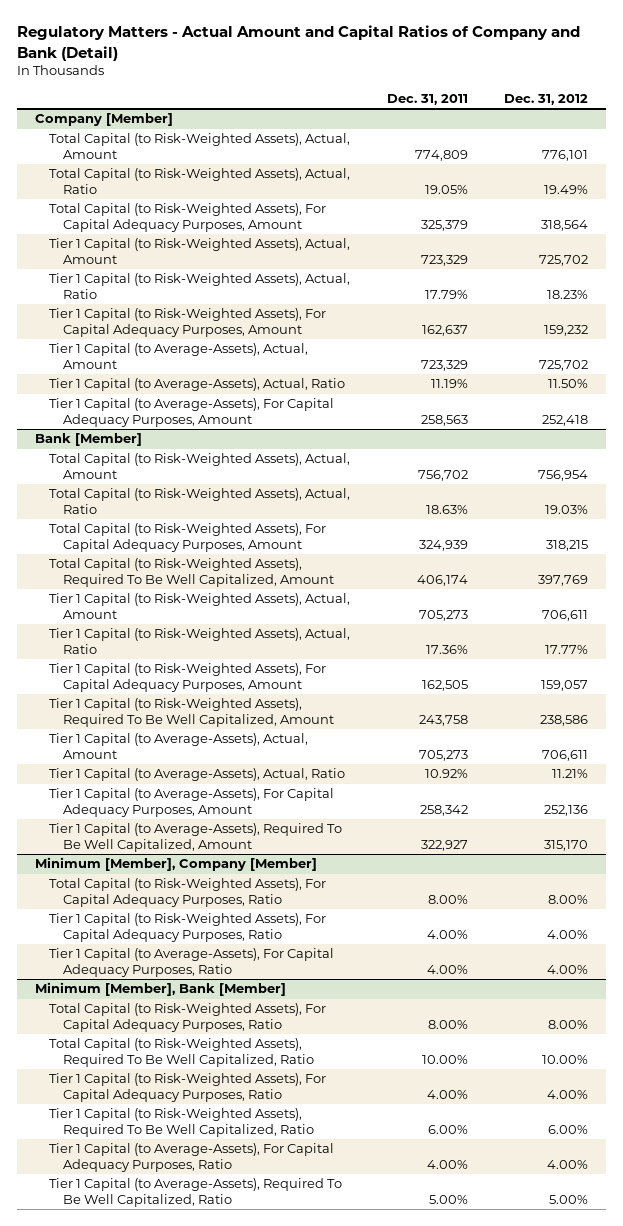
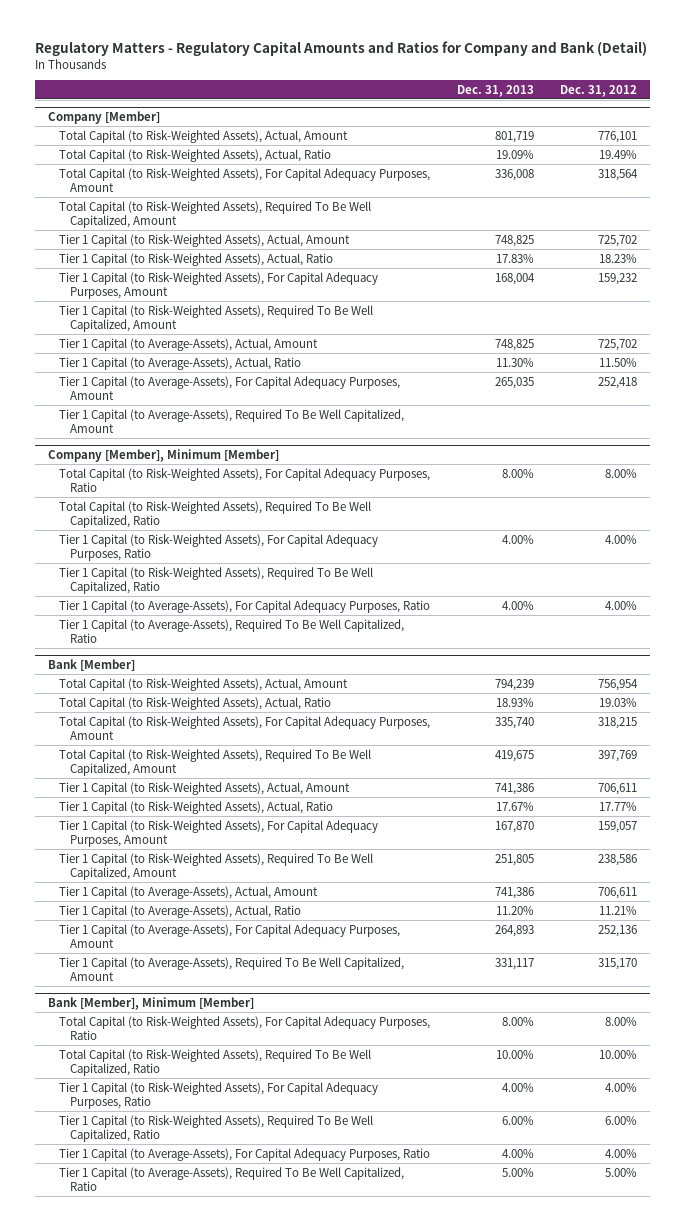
- Regulatory Matters - Actual Amount and Capital Ratios of Company and Bank (Detail)
+ Regulatory Matters - Regulatory Capital Amounts and Ratios for Company and Bank (Detail)
- | Dec. 31, 2011 | Dec. 31, 2012
+ | Dec. 31, 2013 | Dec. 31, 2012
@ Company [Member]
+ Total Capital (to Risk-Weighted Assets), Required To Be Well Capitalized, Amount
+ Tier 1 Capital (to Risk-Weighted Assets), Required To Be Well Capitalized, Amount
+ Tier 1 Capital (to Average-Assets), Required To Be Well Capitalized, Amount
+ Company [Member], Minimum [Member]
+ Total Capital (to Risk-Weighted Assets), For Capital Adequacy Purposes, Ratio | 8.00% | 8.00%
+ Total Capital (to Risk-Weighted Assets), Required To Be Well Capitalized, Ratio
+ Tier 1 Capital (to Risk-Weighted Assets), For Capital Adequacy Purposes, Ratio | 4.00% | 4.00%
+ Tier 1 Capital (to Risk-Weighted Assets), Required To Be Well Capitalized, Ratio
+ Tier 1 Capital (to Average-Assets), For Capital Adequacy Purposes, Ratio | 4.00% | 4.00%
+ Tier 1 Capital (to Average-Assets), Required To Be Well Capitalized, Ratio
- Minimum [Member], Company [Member]
- Total Capital (to Risk-Weighted Assets), For Capital Adequacy Purposes, Ratio | 8.00% | 8.00%
- Tier 1 Capital (to Risk-Weighted Assets), For Capital Adequacy Purposes, Ratio | 4.00% | 4.00%
- Tier 1 Capital (to Average-Assets), For Capital Adequacy Purposes, Ratio | 4.00% | 4.00%
- Minimum [Member], Bank [Member]
+ Bank [Member], Minimum [Member]

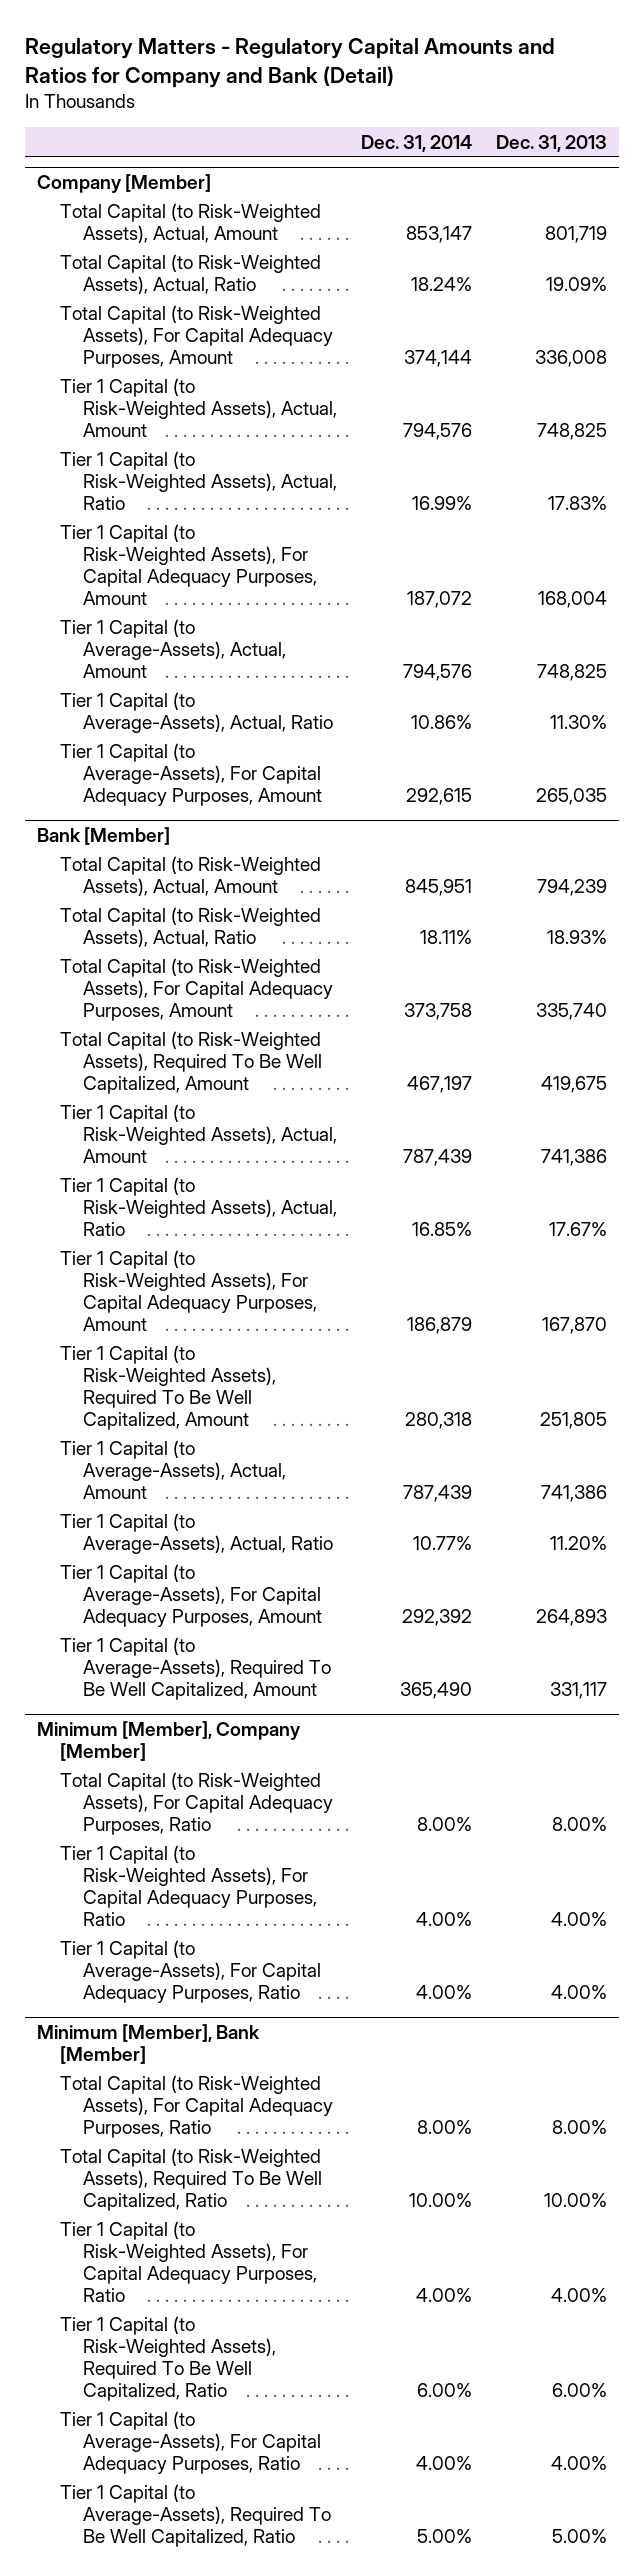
- | Dec. 31, 2013 | Dec. 31, 2012
+ | Dec. 31, 2014 | Dec. 31, 2013
@ Company [Member]
- Total Capital (to Risk-Weighted Assets), Required To Be Well Capitalized, Amount
- Tier 1 Capital (to Risk-Weighted Assets), Required To Be Well Capitalized, Amount
- Tier 1 Capital (to Average-Assets), Required To Be Well Capitalized, Amount
- Company [Member], Minimum [Member]
- Total Capital (to Risk-Weighted Assets), For Capital Adequacy Purposes, Ratio | 8.00% | 8.00%
- Total Capital (to Risk-Weighted Assets), Required To Be Well Capitalized, Ratio
- Tier 1 Capital (to Risk-Weighted Assets), For Capital Adequacy Purposes, Ratio | 4.00% | 4.00%
- Tier 1 Capital (to Risk-Weighted Assets), Required To Be Well Capitalized, Ratio
- Tier 1 Capital (to Average-Assets), For Capital Adequacy Purposes, Ratio | 4.00% | 4.00%
- Tier 1 Capital (to Average-Assets), Required To Be Well Capitalized, Ratio
- Bank [Member], Minimum [Member]
+ Minimum [Member], Company [Member]
+ Tier 1 Capital (to Risk-Weighted Assets), For Capital Adequacy Purposes, Ratio | 4.00% | 4.00%
+ Tier 1 Capital (to Average-Assets), For Capital Adequacy Purposes, Ratio | 4.00% | 4.00%
+ Minimum [Member], Bank [Member]
+ Total Capital (to Risk-Weighted Assets), For Capital Adequacy Purposes, Ratio | 8.00% | 8.00%

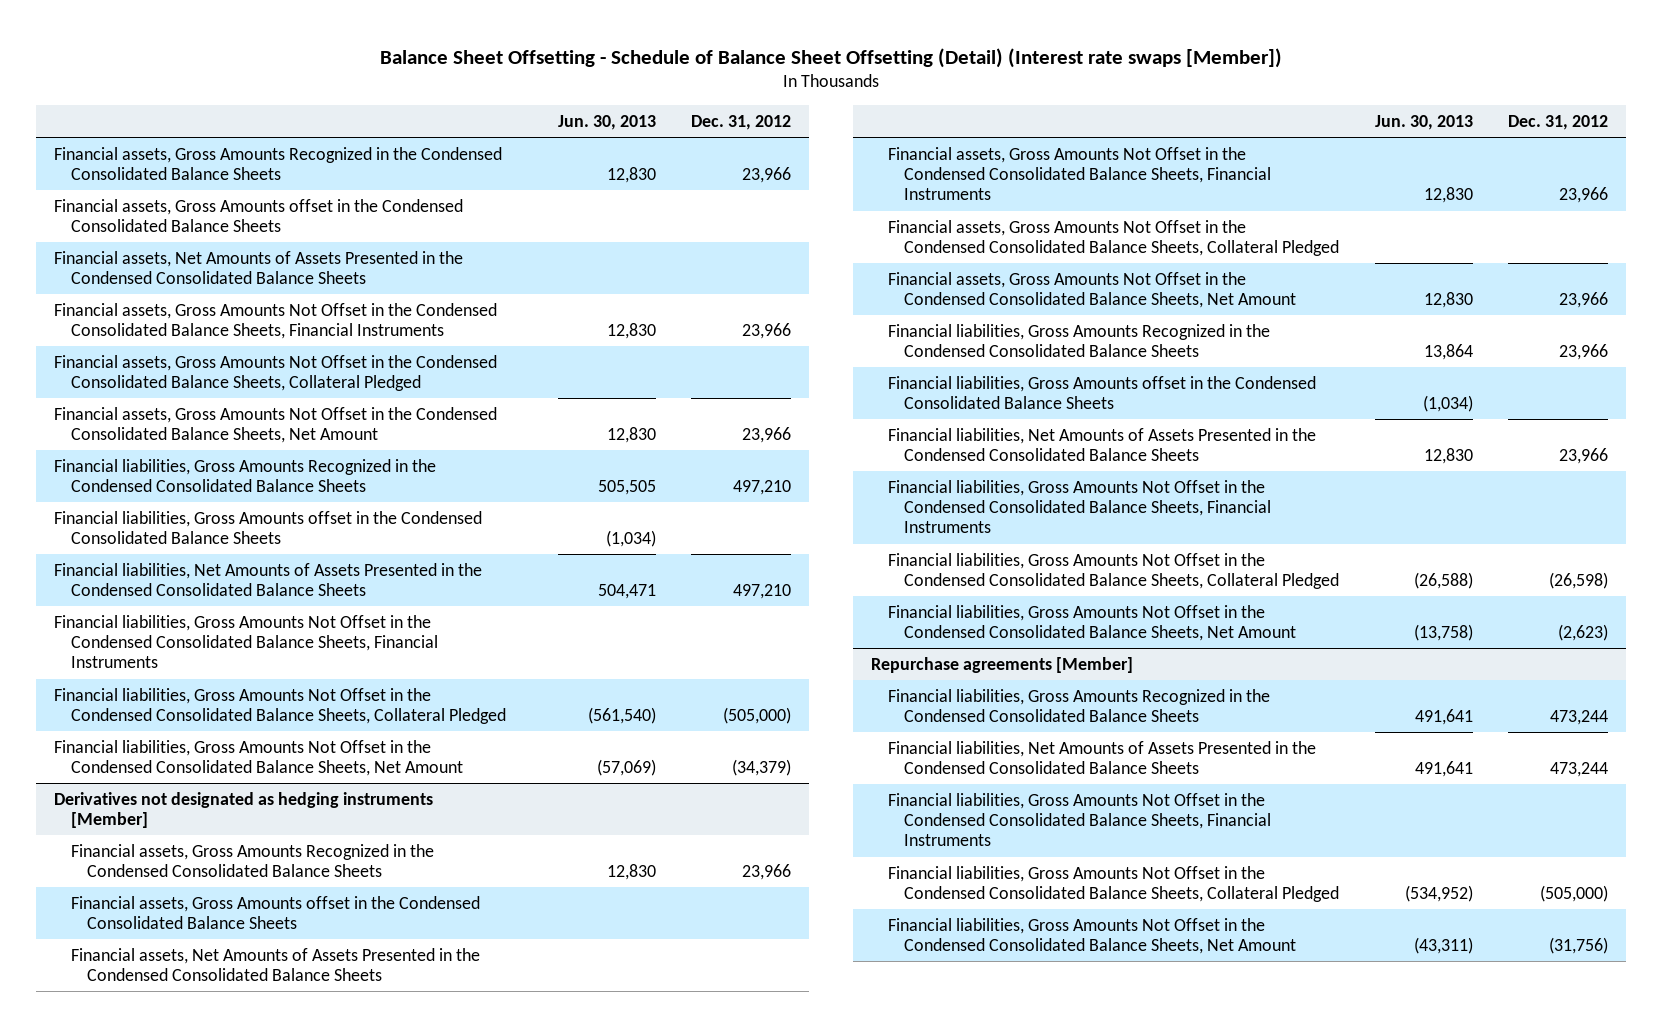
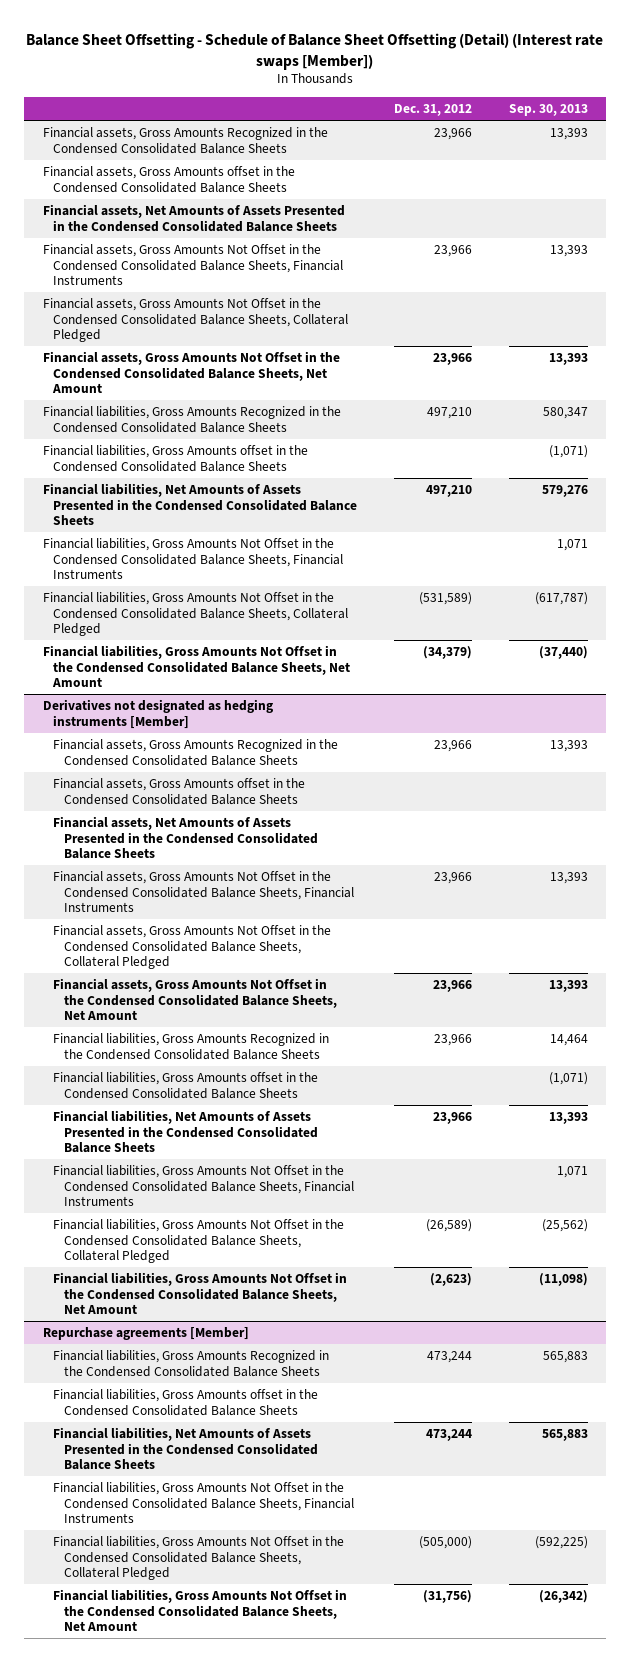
- | Jun. 30, 2013 | Dec. 31, 2012
+ | Dec. 31, 2012 | Sep. 30, 2013
- Financial liabilities, Gross Amounts Not Offset in the Condensed Consolidated Balance Sheets, Collateral Pledged | (561,540) | (505,000)
+ Financial liabilities, Gross Amounts Not Offset in the Condensed Consolidated Balance Sheets, Collateral Pledged | (531,589) | (617,787)
@ Derivatives not designated as hedging instruments [Member]
- Financial liabilities, Gross Amounts Not Offset in the Condensed Consolidated Balance Sheets, Collateral Pledged | (26,588) | (26,598)
+ Financial liabilities, Gross Amounts Not Offset in the Condensed Consolidated Balance Sheets, Collateral Pledged | (26,589) | (25,562)
@ Repurchase agreements [Member]
+ Financial liabilities, Gross Amounts offset in the Condensed Consolidated Balance Sheets

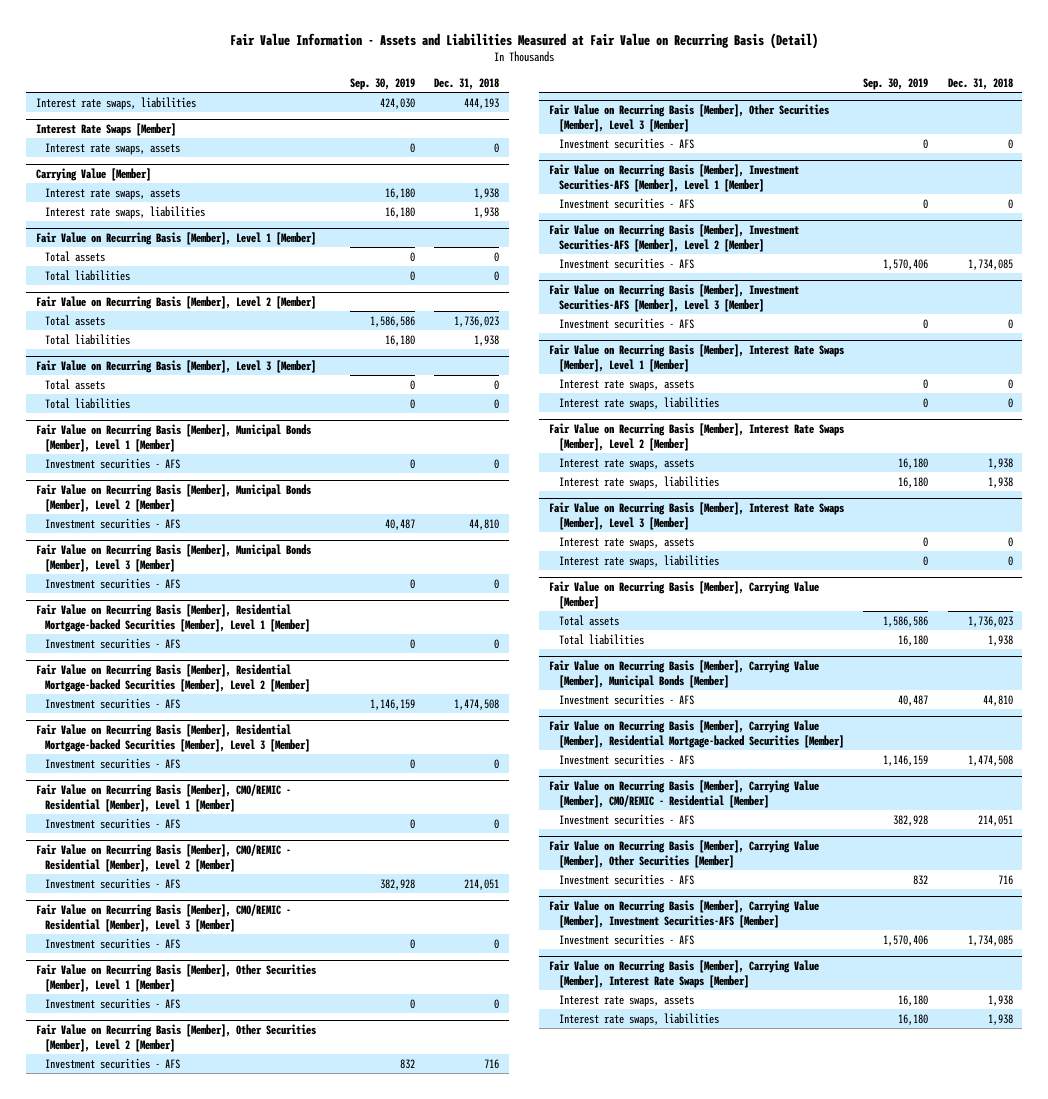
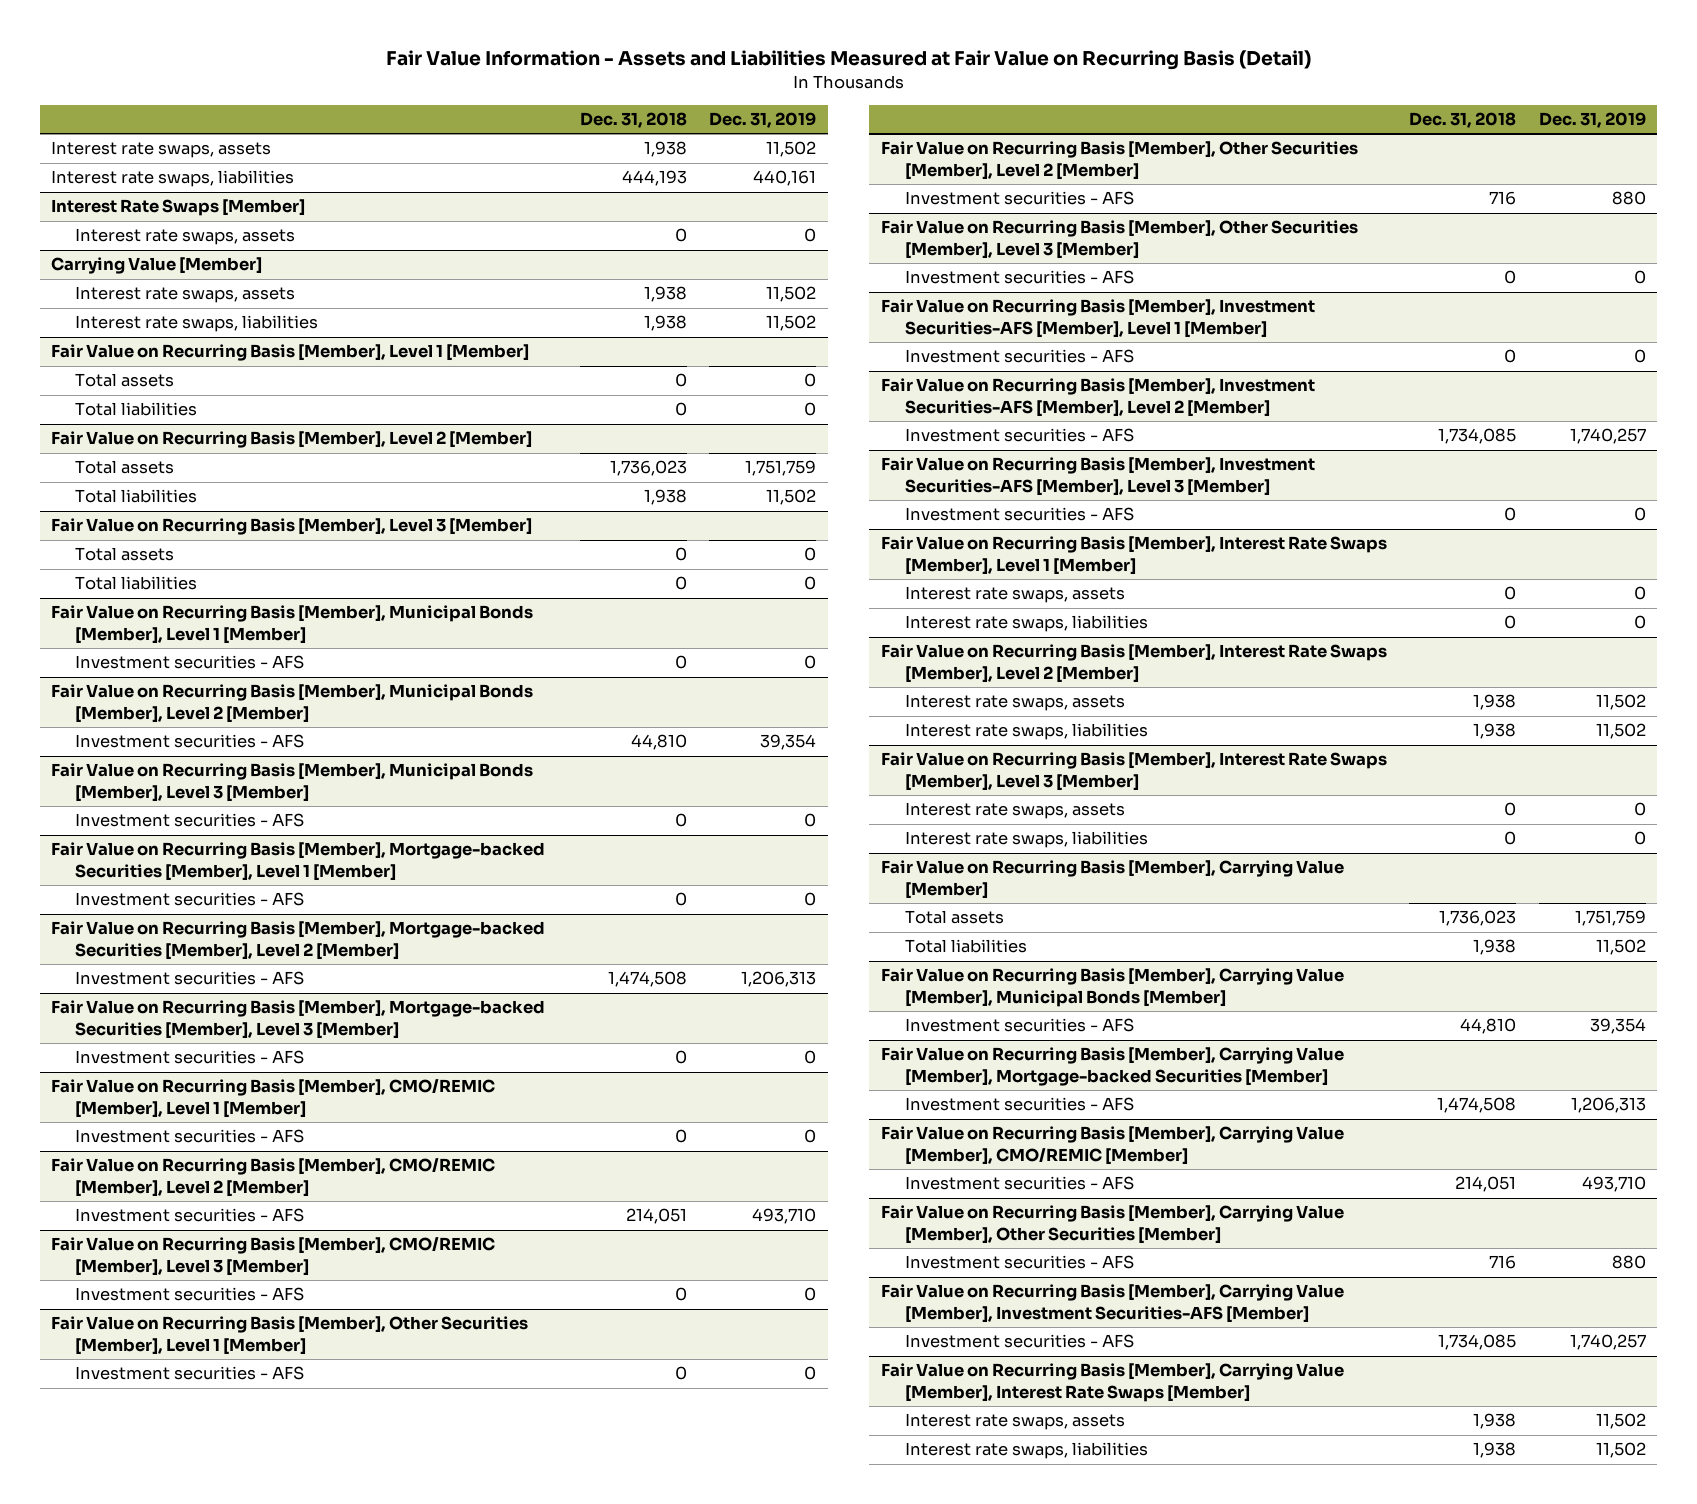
- | Sep. 30, 2019 | Dec. 31, 2018
+ | Dec. 31, 2018 | Dec. 31, 2019
+ Interest rate swaps, assets | 1,938 | 11,502
- Fair Value on Recurring Basis [Member], Residential Mortgage-backed Securities [Member], Level 1 [Member]
+ Fair Value on Recurring Basis [Member], Mortgage-backed Securities [Member], Level 1 [Member]
- Fair Value on Recurring Basis [Member], Residential Mortgage-backed Securities [Member], Level 2 [Member]
+ Fair Value on Recurring Basis [Member], Mortgage-backed Securities [Member], Level 2 [Member]
- Fair Value on Recurring Basis [Member], Residential Mortgage-backed Securities [Member], Level 3 [Member]
+ Fair Value on Recurring Basis [Member], Mortgage-backed Securities [Member], Level 3 [Member]
- Fair Value on Recurring Basis [Member], CMO/REMIC - Residential [Member], Level 1 [Member]
+ Fair Value on Recurring Basis [Member], CMO/REMIC [Member], Level 1 [Member]
- Fair Value on Recurring Basis [Member], CMO/REMIC - Residential [Member], Level 2 [Member]
+ Fair Value on Recurring Basis [Member], CMO/REMIC [Member], Level 2 [Member]
- Fair Value on Recurring Basis [Member], CMO/REMIC - Residential [Member], Level 3 [Member]
+ Fair Value on Recurring Basis [Member], CMO/REMIC [Member], Level 3 [Member]
- Fair Value on Recurring Basis [Member], Carrying Value [Member], Residential Mortgage-backed Securities [Member]
+ Fair Value on Recurring Basis [Member], Carrying Value [Member], Mortgage-backed Securities [Member]
- Fair Value on Recurring Basis [Member], Carrying Value [Member], CMO/REMIC - Residential [Member]
+ Fair Value on Recurring Basis [Member], Carrying Value [Member], CMO/REMIC [Member]

